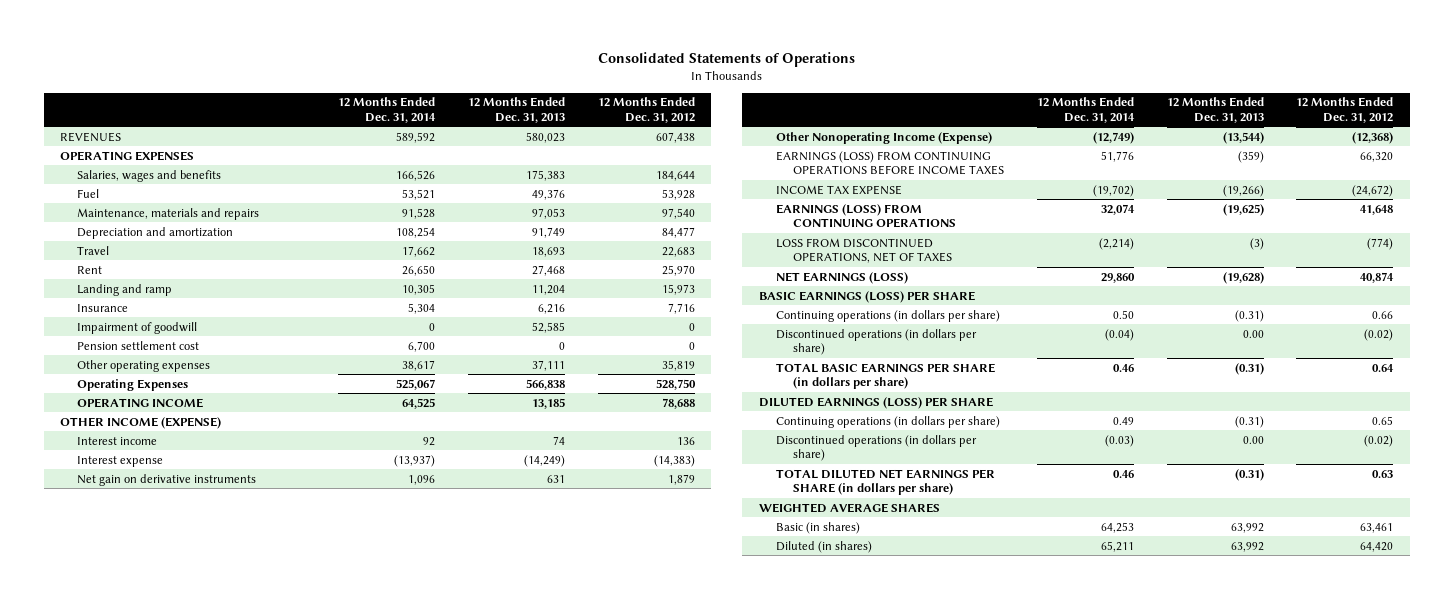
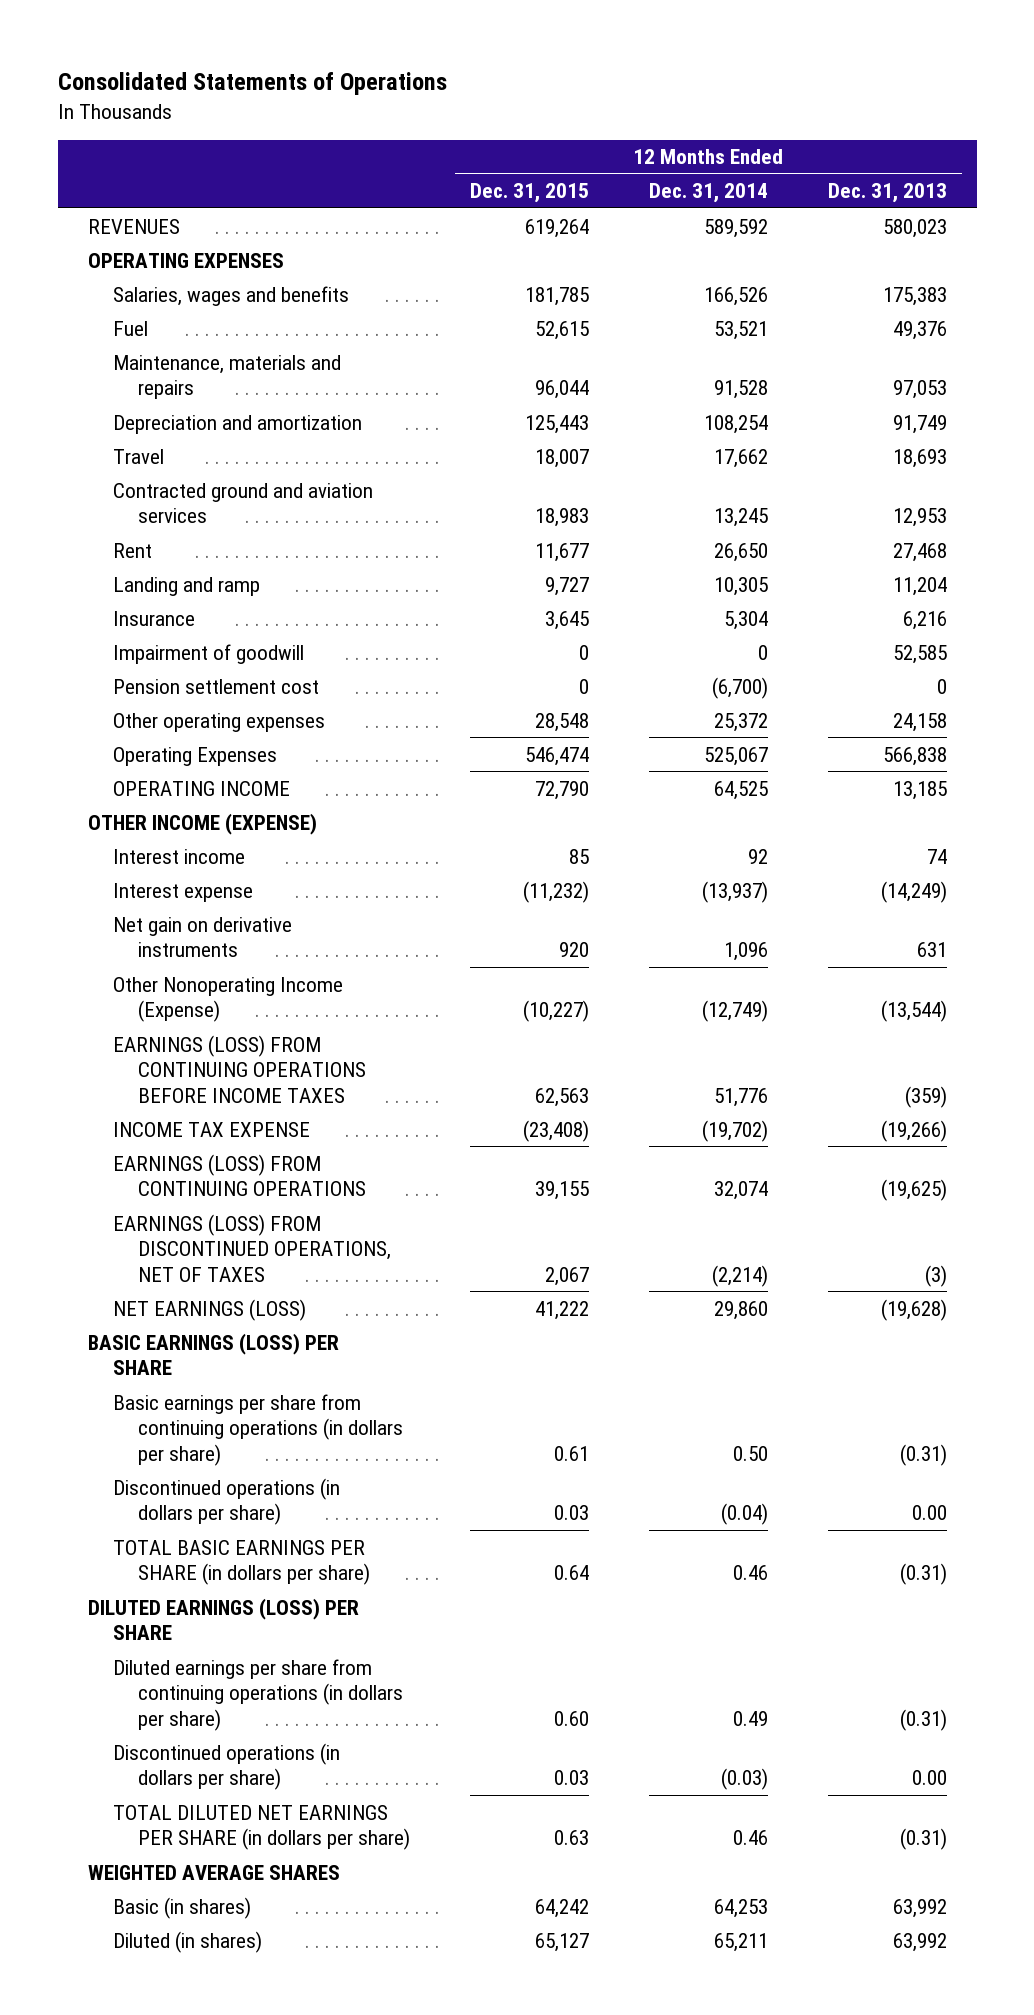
- | 12 Months Ended Dec. 31, 2014 | 12 Months Ended Dec. 31, 2013 | 12 Months Ended Dec. 31, 2012
+ | 12 Months Ended Dec. 31, 2015 | 12 Months Ended Dec. 31, 2014 | 12 Months Ended Dec. 31, 2013
+ Contracted ground and aviation services | 18,983 | 13,245 | 12,953
- Pension settlement cost | 6,700 | 0 | 0
- Other operating expenses | 38,617 | 37,111 | 35,819
+ Pension settlement cost | 0 | (6,700) | 0
+ Other operating expenses | 28,548 | 25,372 | 24,158
- LOSS FROM DISCONTINUED OPERATIONS, NET OF TAXES | (2,214) | (3) | (774)
+ EARNINGS (LOSS) FROM DISCONTINUED OPERATIONS, NET OF TAXES | 2,067 | (2,214) | (3)
- Continuing operations (in dollars per share) | 0.50 | (0.31) | 0.66
+ Basic earnings per share from continuing operations (in dollars per share) | 0.61 | 0.50 | (0.31)
- Continuing operations (in dollars per share) | 0.49 | (0.31) | 0.65
+ Diluted earnings per share from continuing operations (in dollars per share) | 0.60 | 0.49 | (0.31)

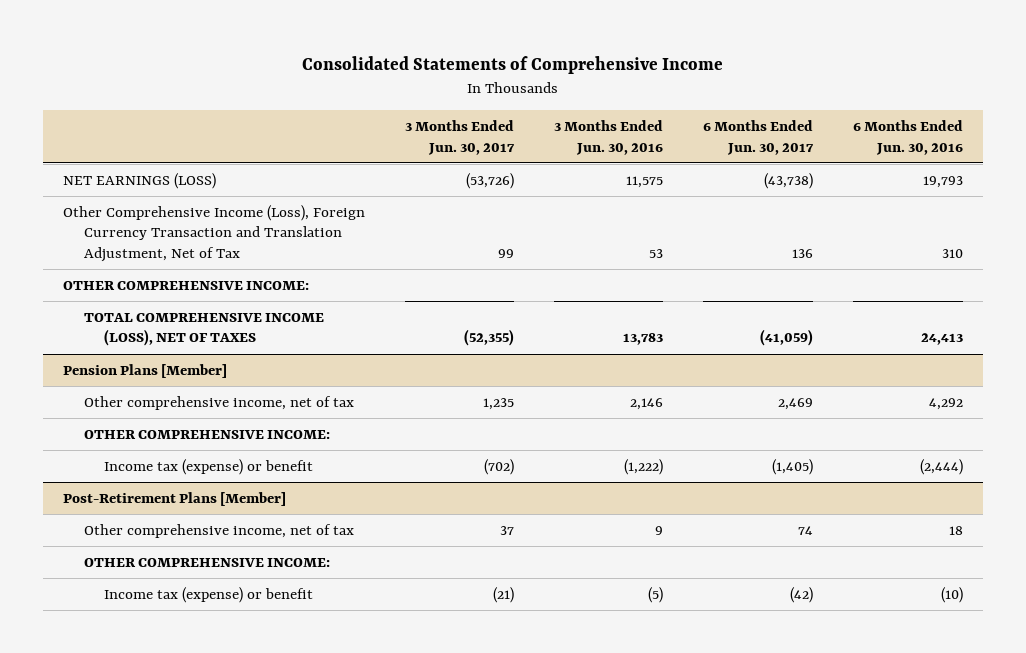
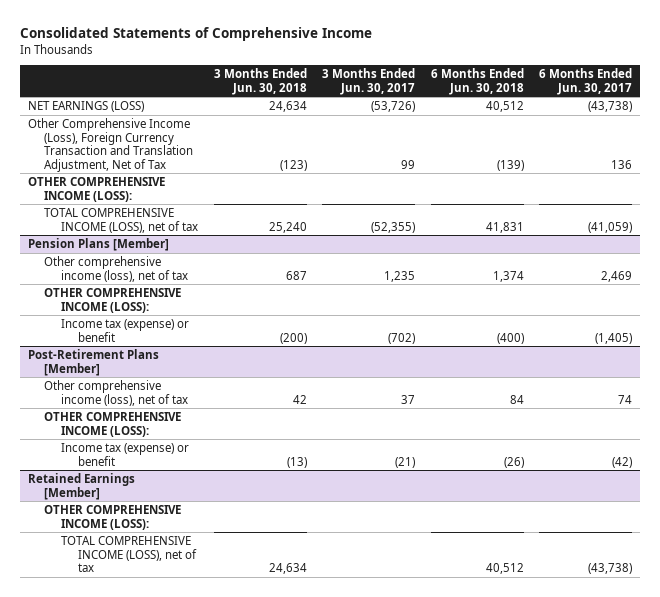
- | 3 Months Ended Jun. 30, 2017 | 3 Months Ended Jun. 30, 2016 | 6 Months Ended Jun. 30, 2017 | 6 Months Ended Jun. 30, 2016
+ | 3 Months Ended Jun. 30, 2018 | 3 Months Ended Jun. 30, 2017 | 6 Months Ended Jun. 30, 2018 | 6 Months Ended Jun. 30, 2017
- OTHER COMPREHENSIVE INCOME:
- TOTAL COMPREHENSIVE INCOME (LOSS), NET OF TAXES | (52,355) | 13,783 | (41,059) | 24,413
+ OTHER COMPREHENSIVE INCOME (LOSS):
+ TOTAL COMPREHENSIVE INCOME (LOSS), net of tax | 25,240 | (52,355) | 41,831 | (41,059)
@ Pension Plans [Member]
- Other comprehensive income, net of tax | 1,235 | 2,146 | 2,469 | 4,292
- OTHER COMPREHENSIVE INCOME:
+ Other comprehensive income (loss), net of tax | 687 | 1,235 | 1,374 | 2,469
+ OTHER COMPREHENSIVE INCOME (LOSS):
@ Post-Retirement Plans [Member]
- Other comprehensive income, net of tax | 37 | 9 | 74 | 18
- OTHER COMPREHENSIVE INCOME:
+ Other comprehensive income (loss), net of tax | 42 | 37 | 84 | 74
+ OTHER COMPREHENSIVE INCOME (LOSS):
+ Retained Earnings [Member]
+ OTHER COMPREHENSIVE INCOME (LOSS):
+ TOTAL COMPREHENSIVE INCOME (LOSS), net of tax | 24,634 | | 40,512 | (43,738)

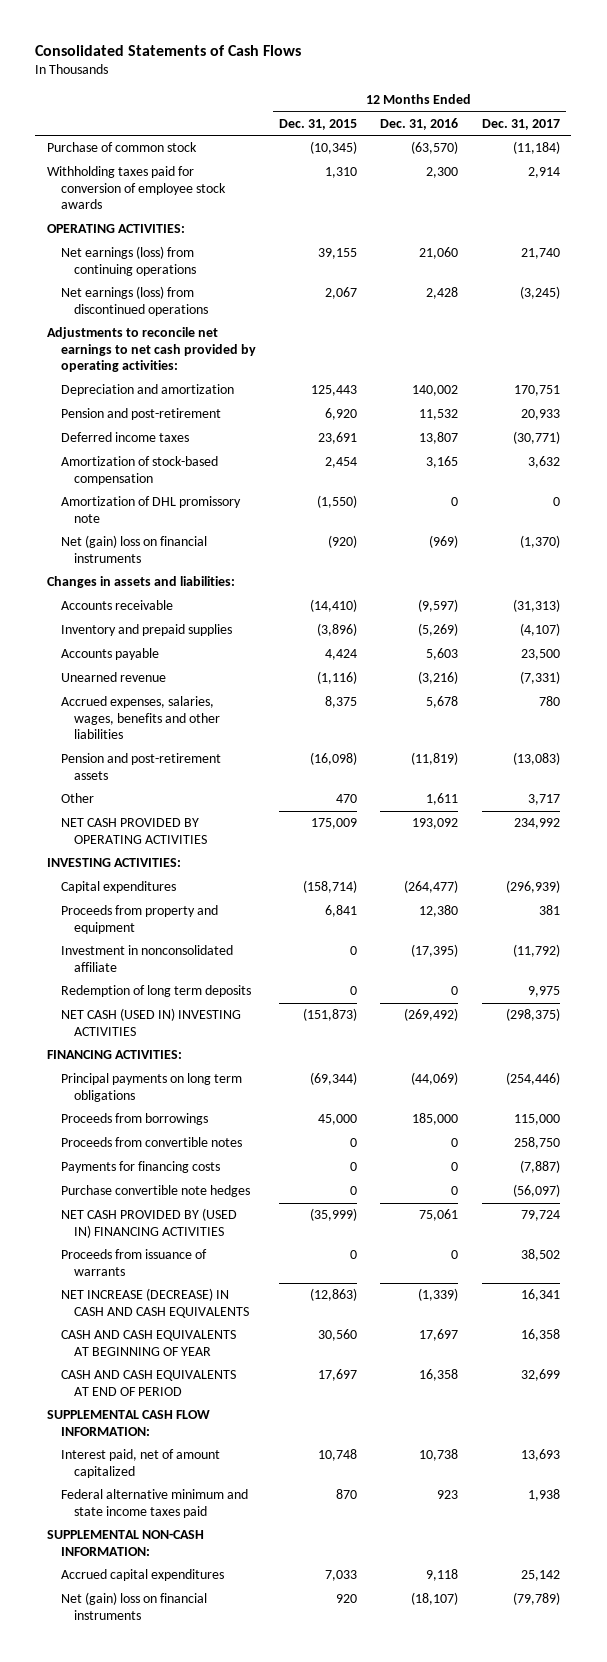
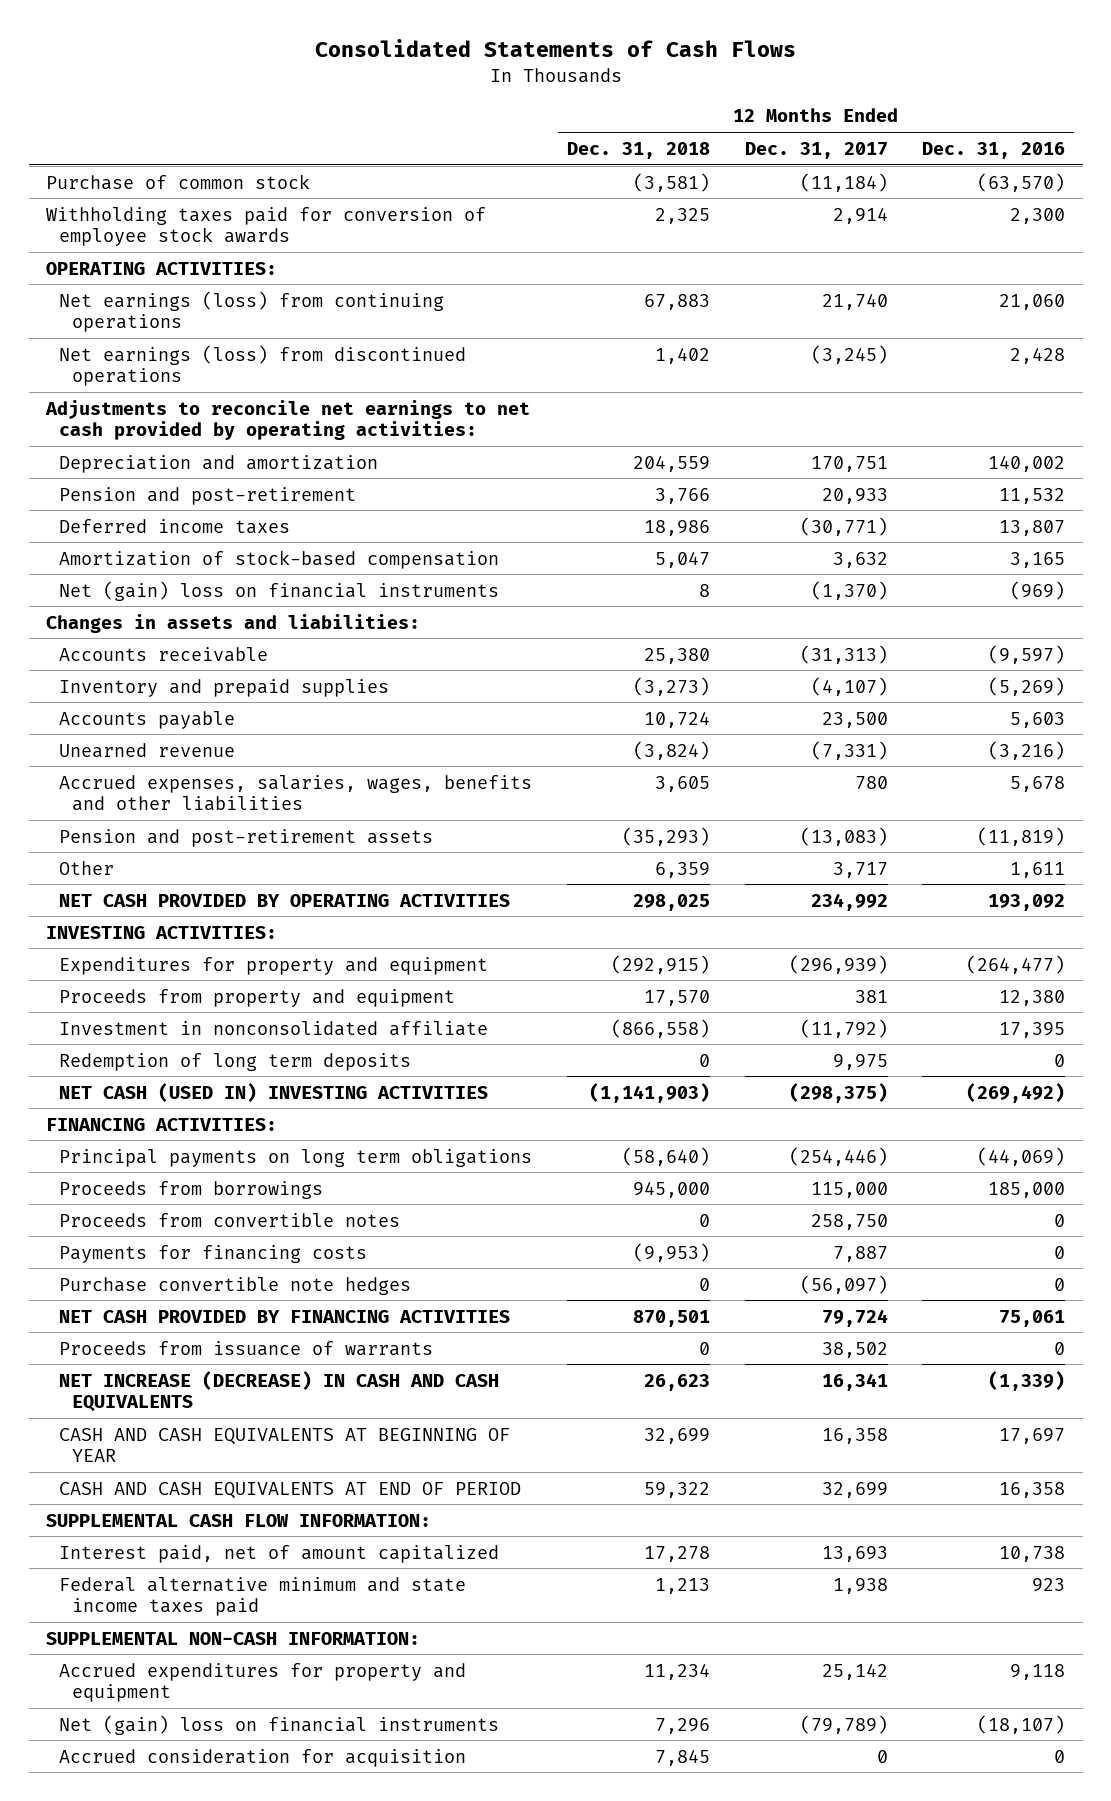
- | 12 Months Ended Dec. 31, 2015 | 12 Months Ended Dec. 31, 2016 | 12 Months Ended Dec. 31, 2017
+ | 12 Months Ended Dec. 31, 2018 | 12 Months Ended Dec. 31, 2017 | 12 Months Ended Dec. 31, 2016
- Amortization of DHL promissory note | (1,550) | 0 | 0
- Capital expenditures | (158,714) | (264,477) | (296,939)
+ Expenditures for property and equipment | (292,915) | (296,939) | (264,477)
- Investment in nonconsolidated affiliate | 0 | (17,395) | (11,792)
+ Investment in nonconsolidated affiliate | (866,558) | (11,792) | 17,395
- Payments for financing costs | 0 | 0 | (7,887)
+ Payments for financing costs | (9,953) | 7,887 | 0
- NET CASH PROVIDED BY (USED IN) FINANCING ACTIVITIES | (35,999) | 75,061 | 79,724
+ NET CASH PROVIDED BY FINANCING ACTIVITIES | 870,501 | 79,724 | 75,061
- Accrued capital expenditures | 7,033 | 9,118 | 25,142
+ Accrued expenditures for property and equipment | 11,234 | 25,142 | 9,118
+ Accrued consideration for acquisition | 7,845 | 0 | 0

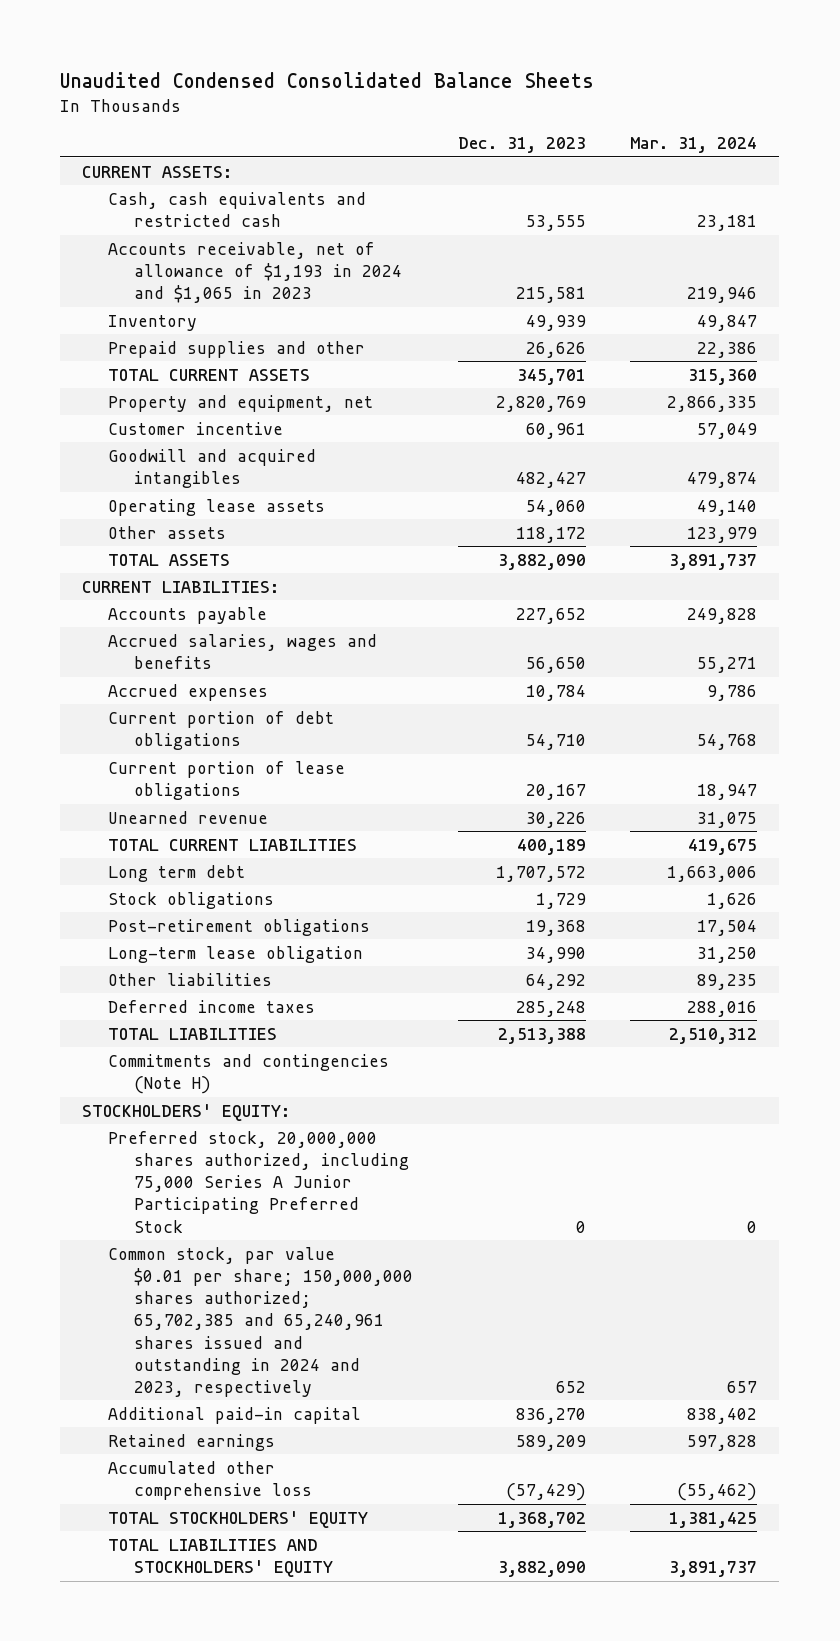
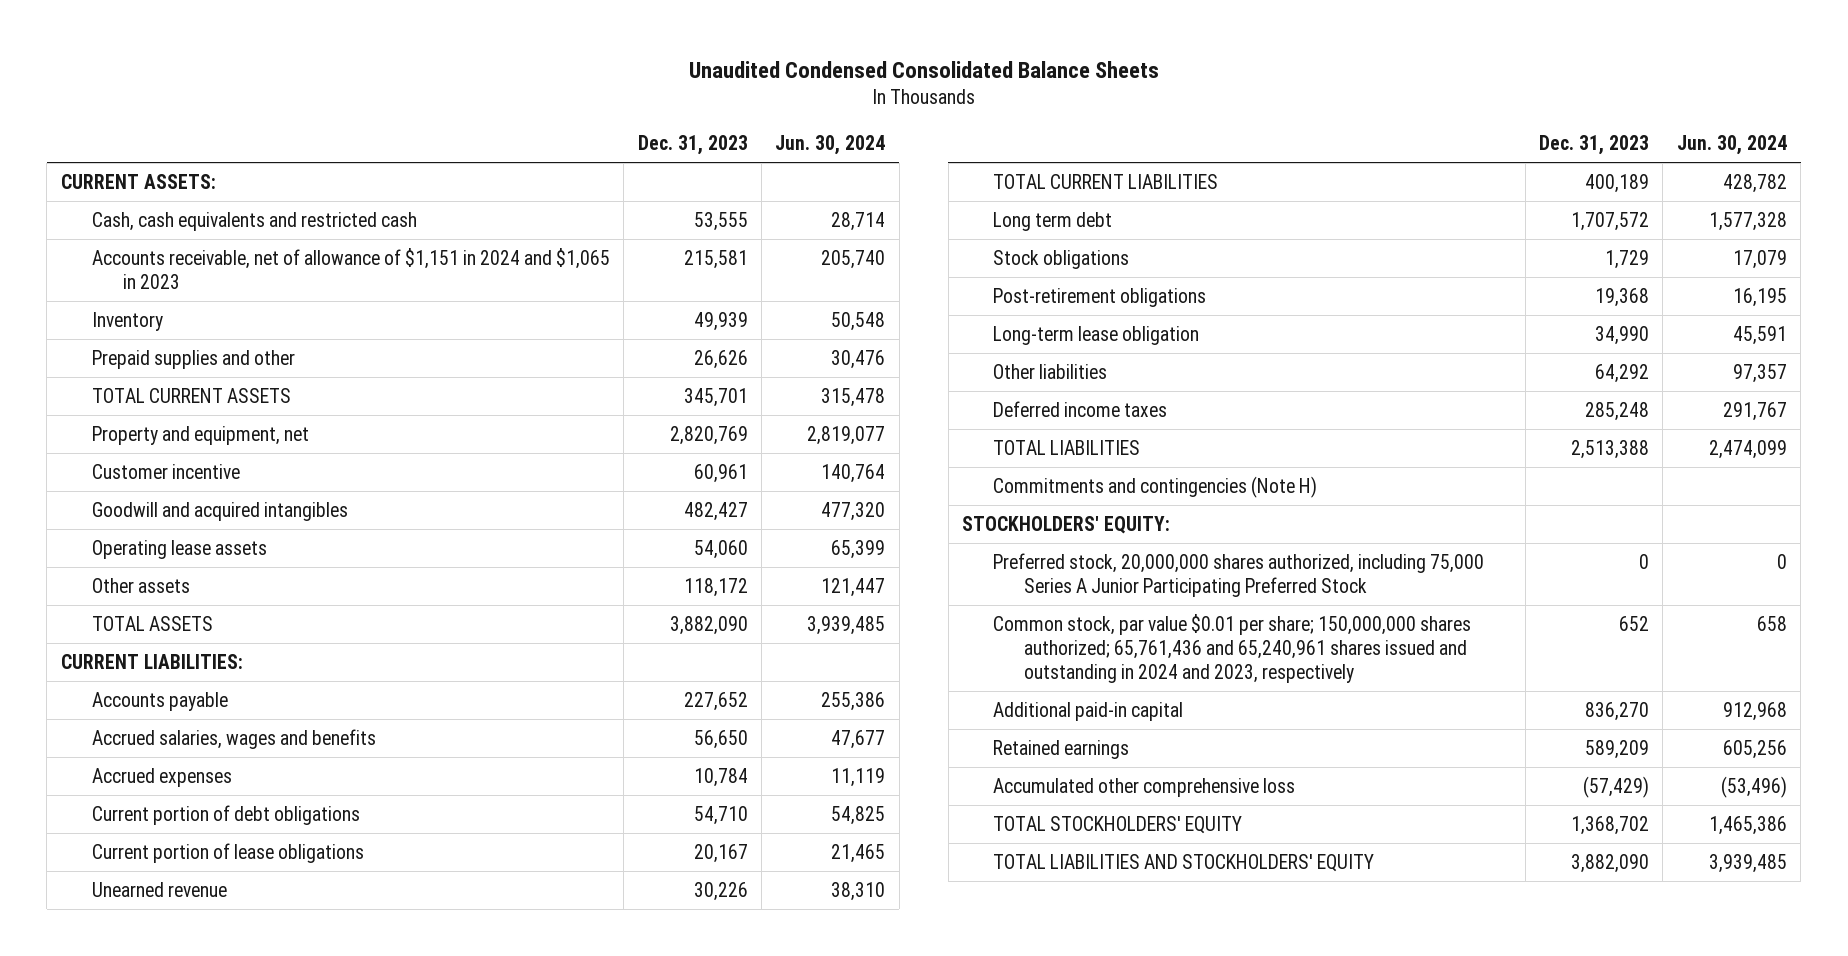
- | Dec. 31, 2023 | Mar. 31, 2024
+ | Dec. 31, 2023 | Jun. 30, 2024
- Accounts receivable, net of allowance of $1,193 in 2024 and $1,065 in 2023 | 215,581 | 219,946
+ Accounts receivable, net of allowance of $1,151 in 2024 and $1,065 in 2023 | 215,581 | 205,740
- Common stock, par value $0.01 per share; 150,000,000 shares authorized; 65,702,385 and 65,240,961 shares issued and outstanding in 2024 and 2023, respectively | 652 | 657
+ Common stock, par value $0.01 per share; 150,000,000 shares authorized; 65,761,436 and 65,240,961 shares issued and outstanding in 2024 and 2023, respectively | 652 | 658

